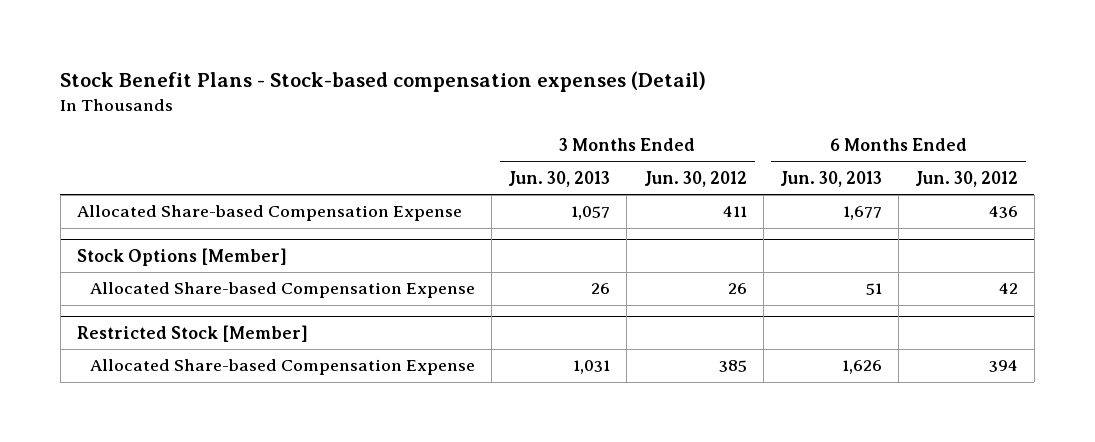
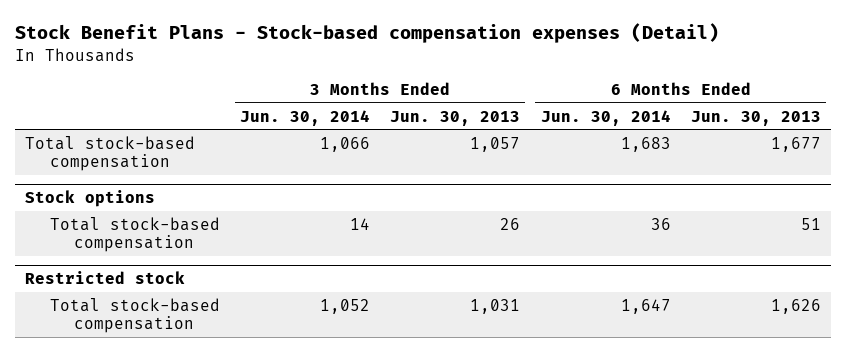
- | 3 Months Ended Jun. 30, 2013 | 3 Months Ended Jun. 30, 2012 | 6 Months Ended Jun. 30, 2013 | 6 Months Ended Jun. 30, 2012
+ | 3 Months Ended Jun. 30, 2014 | 3 Months Ended Jun. 30, 2013 | 6 Months Ended Jun. 30, 2014 | 6 Months Ended Jun. 30, 2013
- Allocated Share-based Compensation Expense | 1,057 | 411 | 1,677 | 436
- Stock Options [Member]
- Allocated Share-based Compensation Expense | 26 | 26 | 51 | 42
- Restricted Stock [Member]
- Allocated Share-based Compensation Expense | 1,031 | 385 | 1,626 | 394
+ Total stock-based compensation | 1,066 | 1,057 | 1,683 | 1,677
+ Stock options
+ Total stock-based compensation | 14 | 26 | 36 | 51
+ Restricted stock
+ Total stock-based compensation | 1,052 | 1,031 | 1,647 | 1,626

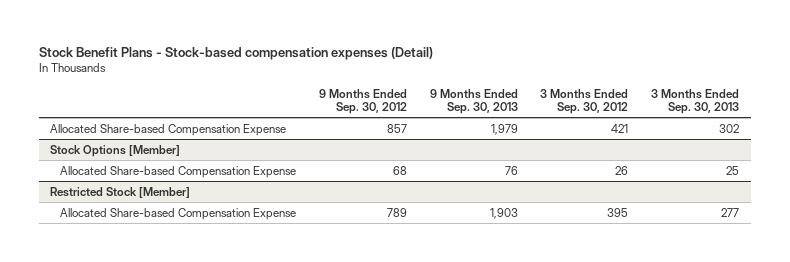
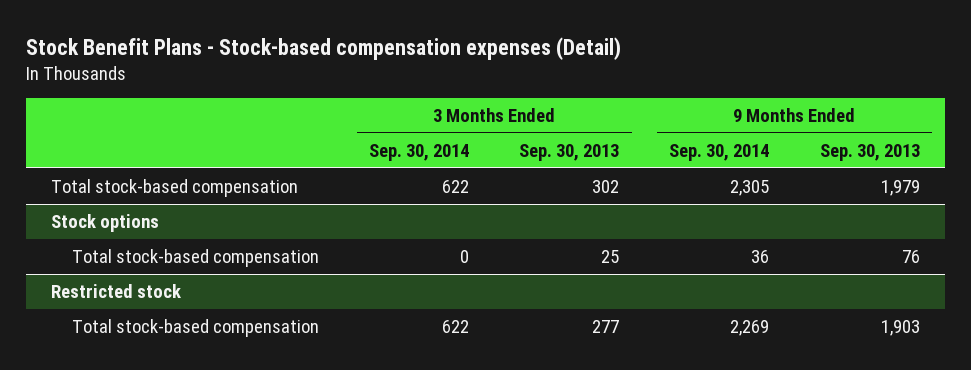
- | 9 Months Ended Sep. 30, 2012 | 9 Months Ended Sep. 30, 2013 | 3 Months Ended Sep. 30, 2012 | 3 Months Ended Sep. 30, 2013
+ | 3 Months Ended Sep. 30, 2014 | 3 Months Ended Sep. 30, 2013 | 9 Months Ended Sep. 30, 2014 | 9 Months Ended Sep. 30, 2013
- Allocated Share-based Compensation Expense | 857 | 1,979 | 421 | 302
- Stock Options [Member]
- Allocated Share-based Compensation Expense | 68 | 76 | 26 | 25
- Restricted Stock [Member]
- Allocated Share-based Compensation Expense | 789 | 1,903 | 395 | 277
+ Total stock-based compensation | 622 | 302 | 2,305 | 1,979
+ Stock options
+ Total stock-based compensation | 0 | 25 | 36 | 76
+ Restricted stock
+ Total stock-based compensation | 622 | 277 | 2,269 | 1,903

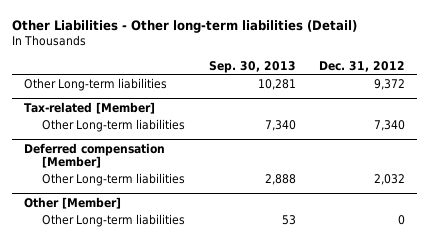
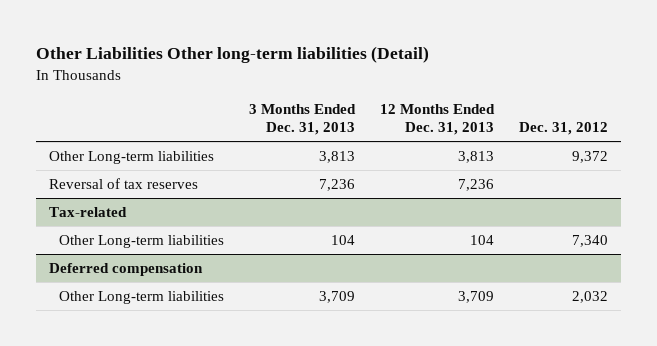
- Other Liabilities - Other long-term liabilities (Detail)
+ Other Liabilities Other long-term liabilities (Detail)
- | Sep. 30, 2013 | Dec. 31, 2012
+ | 3 Months Ended Dec. 31, 2013 | 12 Months Ended Dec. 31, 2013 | Dec. 31, 2012
- Tax-related [Member]
+ Reversal of tax reserves | 7,236 | 7,236 |
+ Tax-related
- Deferred compensation [Member]
+ Deferred compensation
- Other [Member]
- Other Long-term liabilities | 53 | 0

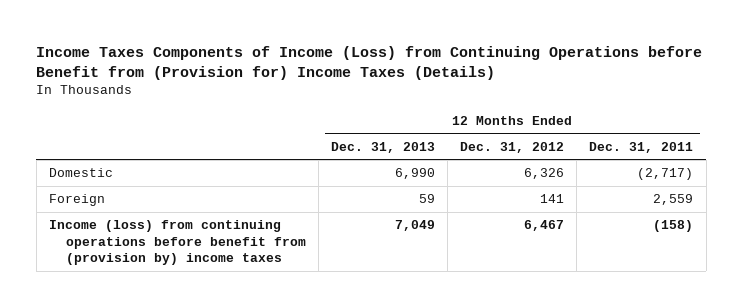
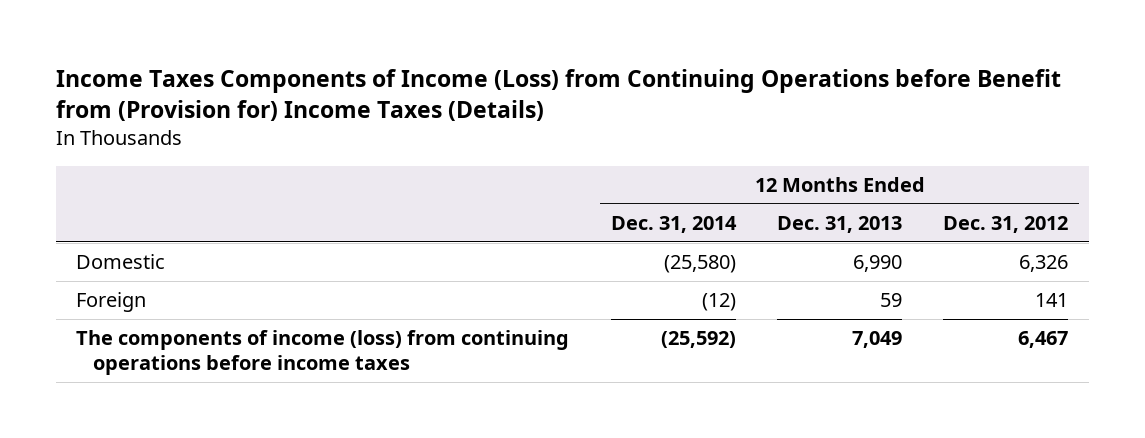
- | 12 Months Ended Dec. 31, 2013 | 12 Months Ended Dec. 31, 2012 | 12 Months Ended Dec. 31, 2011
+ | 12 Months Ended Dec. 31, 2014 | 12 Months Ended Dec. 31, 2013 | 12 Months Ended Dec. 31, 2012
- Income (loss) from continuing operations before benefit from (provision by) income taxes | 7,049 | 6,467 | (158)
+ The components of income (loss) from continuing operations before income taxes | (25,592) | 7,049 | 6,467

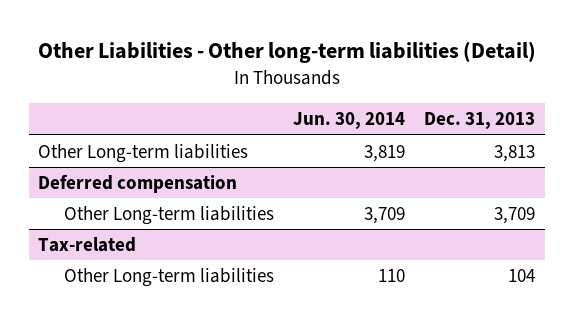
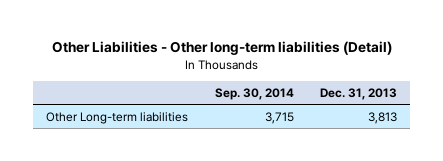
- | Jun. 30, 2014 | Dec. 31, 2013
+ | Sep. 30, 2014 | Dec. 31, 2013
- Deferred compensation
- Other Long-term liabilities | 3,709 | 3,709
- Tax-related
- Other Long-term liabilities | 110 | 104

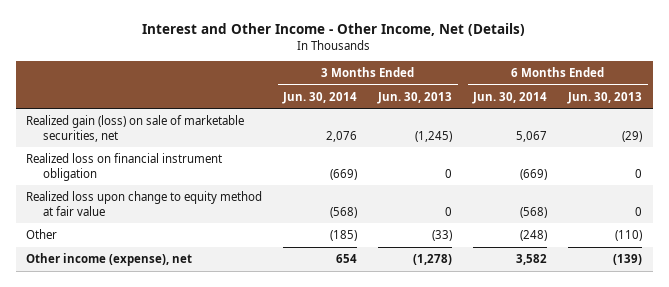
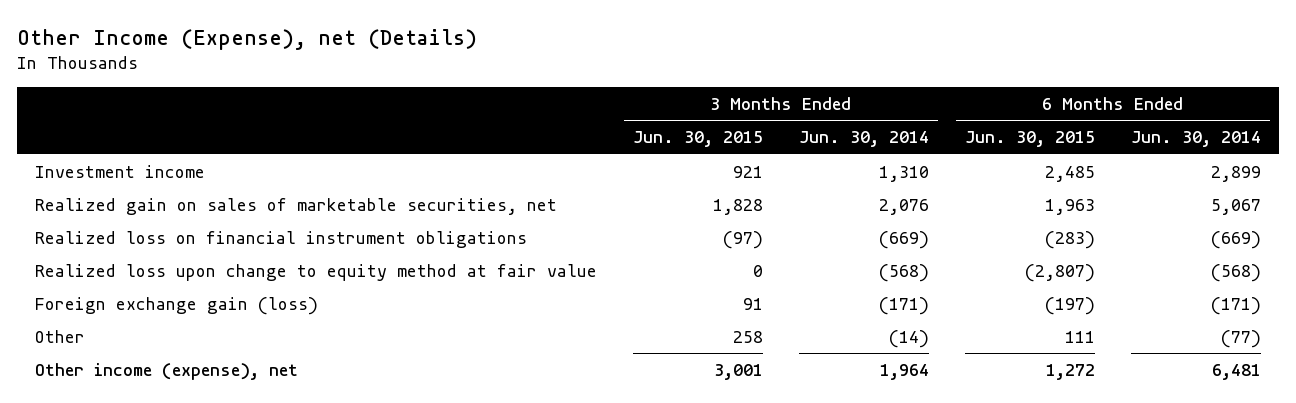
- Interest and Other Income - Other Income, Net (Details)
+ Other Income (Expense), net (Details)
- | 3 Months Ended Jun. 30, 2014 | 3 Months Ended Jun. 30, 2013 | 6 Months Ended Jun. 30, 2014 | 6 Months Ended Jun. 30, 2013
+ | 3 Months Ended Jun. 30, 2015 | 3 Months Ended Jun. 30, 2014 | 6 Months Ended Jun. 30, 2015 | 6 Months Ended Jun. 30, 2014
- Realized gain (loss) on sale of marketable securities, net | 2,076 | (1,245) | 5,067 | (29)
- Realized loss on financial instrument obligation | (669) | 0 | (669) | 0
+ Investment income | 921 | 1,310 | 2,485 | 2,899
+ Realized gain on sales of marketable securities, net | 1,828 | 2,076 | 1,963 | 5,067
+ Realized loss on financial instrument obligations | (97) | (669) | (283) | (669)
- Other | (185) | (33) | (248) | (110)
- Other income (expense), net | 654 | (1,278) | 3,582 | (139)
+ Foreign exchange gain (loss) | 91 | (171) | (197) | (171)
+ Other | 258 | (14) | 111 | (77)
+ Other income (expense), net | 3,001 | 1,964 | 1,272 | 6,481

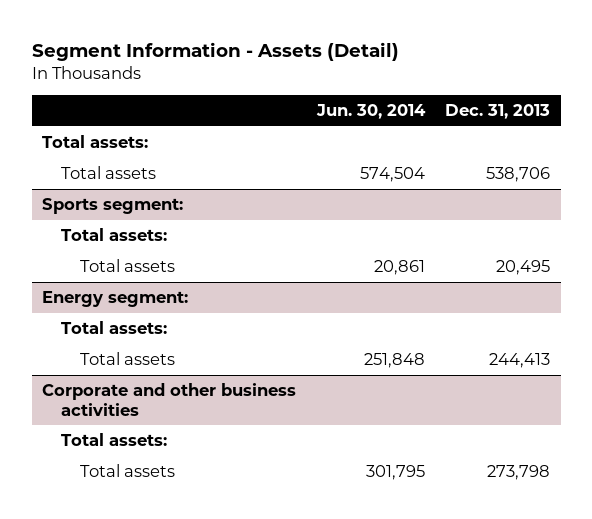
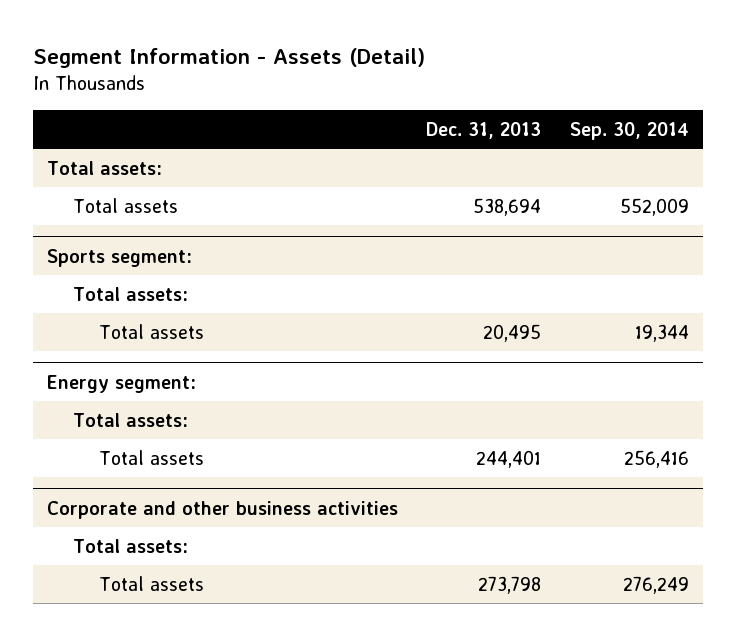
- | Jun. 30, 2014 | Dec. 31, 2013
+ | Dec. 31, 2013 | Sep. 30, 2014
- Total assets | 574,504 | 538,706
+ Total assets | 538,694 | 552,009
@ Energy segment:
- Total assets | 251,848 | 244,413
+ Total assets | 244,401 | 256,416

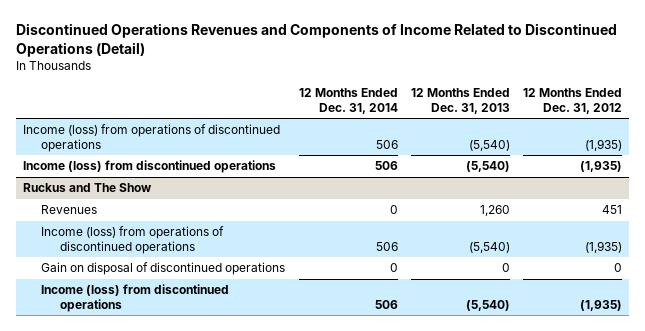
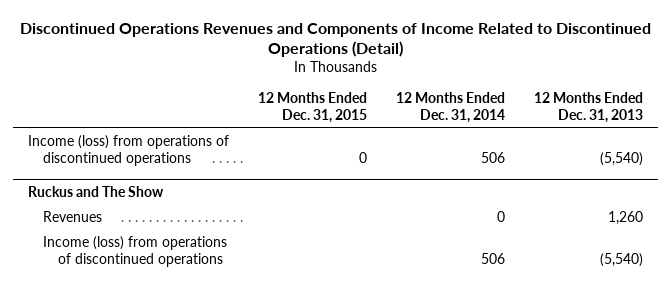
- | 12 Months Ended Dec. 31, 2014 | 12 Months Ended Dec. 31, 2013 | 12 Months Ended Dec. 31, 2012
+ | 12 Months Ended Dec. 31, 2015 | 12 Months Ended Dec. 31, 2014 | 12 Months Ended Dec. 31, 2013
- Income (loss) from discontinued operations | 506 | (5,540) | (1,935)
@ Ruckus and The Show
- Gain on disposal of discontinued operations | 0 | 0 | 0
- Income (loss) from discontinued operations | 506 | (5,540) | (1,935)

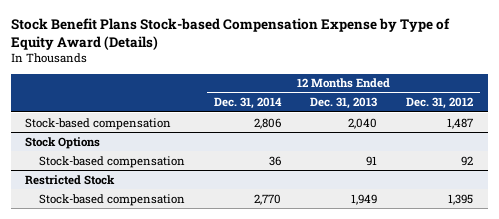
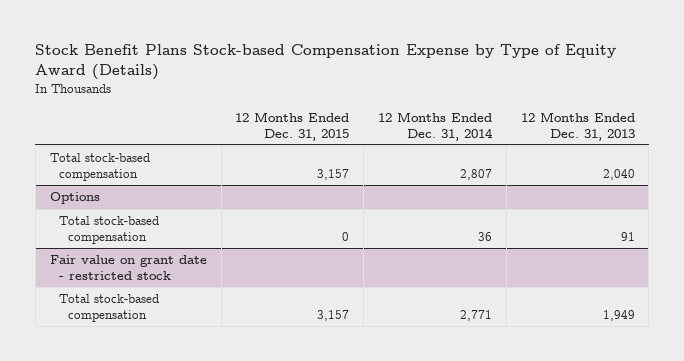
- | 12 Months Ended Dec. 31, 2014 | 12 Months Ended Dec. 31, 2013 | 12 Months Ended Dec. 31, 2012
+ | 12 Months Ended Dec. 31, 2015 | 12 Months Ended Dec. 31, 2014 | 12 Months Ended Dec. 31, 2013
- Stock-based compensation | 2,806 | 2,040 | 1,487
- Stock Options
- Stock-based compensation | 36 | 91 | 92
- Restricted Stock
- Stock-based compensation | 2,770 | 1,949 | 1,395
+ Total stock-based compensation | 3,157 | 2,807 | 2,040
+ Options
+ Total stock-based compensation | 0 | 36 | 91
+ Fair value on grant date - restricted stock
+ Total stock-based compensation | 3,157 | 2,771 | 1,949

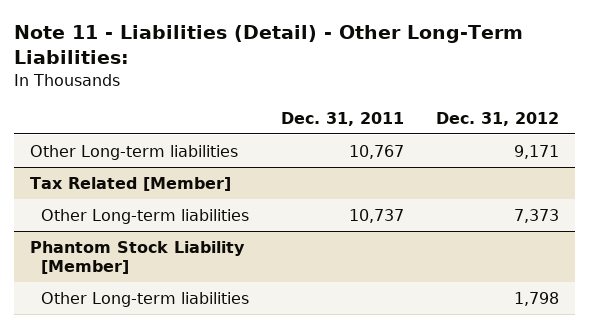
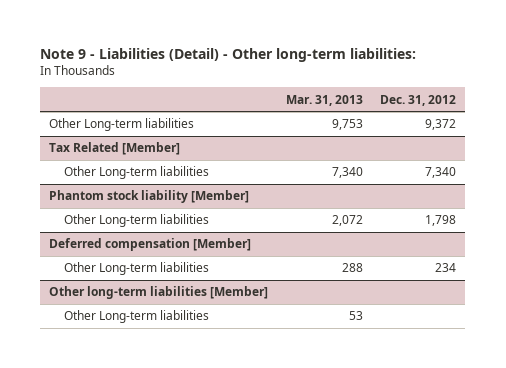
- Note 11 - Liabilities (Detail) - Other Long-Term Liabilities:
+ Note 9 - Liabilities (Detail) - Other long-term liabilities:
- | Dec. 31, 2011 | Dec. 31, 2012
+ | Mar. 31, 2013 | Dec. 31, 2012
- Other Long-term liabilities | 10,767 | 9,171
+ Other Long-term liabilities | 9,753 | 9,372
@ Tax Related [Member]
- Other Long-term liabilities | 10,737 | 7,373
- Phantom Stock Liability [Member]
@ Tax Related [Member]
+ Other Long-term liabilities | 7,340 | 7,340
+ Phantom stock liability [Member]
+ Deferred compensation [Member]
+ Other Long-term liabilities | 288 | 234
+ Other long-term liabilities [Member]
+ Other Long-term liabilities | 53 |

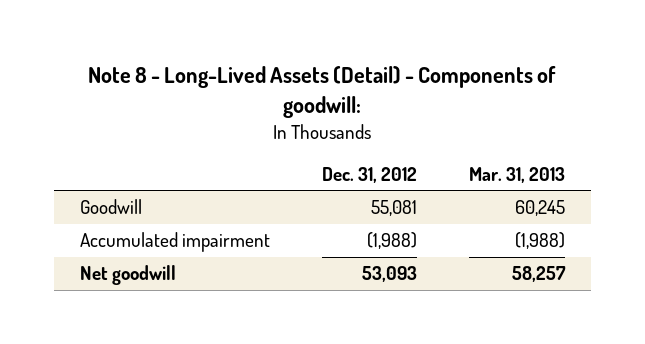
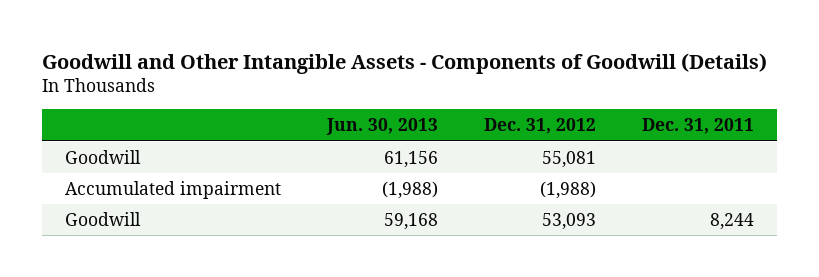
- Note 8 - Long-Lived Assets (Detail) - Components of goodwill:
+ Goodwill and Other Intangible Assets - Components of Goodwill (Details)
- | Dec. 31, 2012 | Mar. 31, 2013
+ | Jun. 30, 2013 | Dec. 31, 2012 | Dec. 31, 2011
- Net goodwill | 53,093 | 58,257
+ Goodwill | 59,168 | 53,093 | 8,244

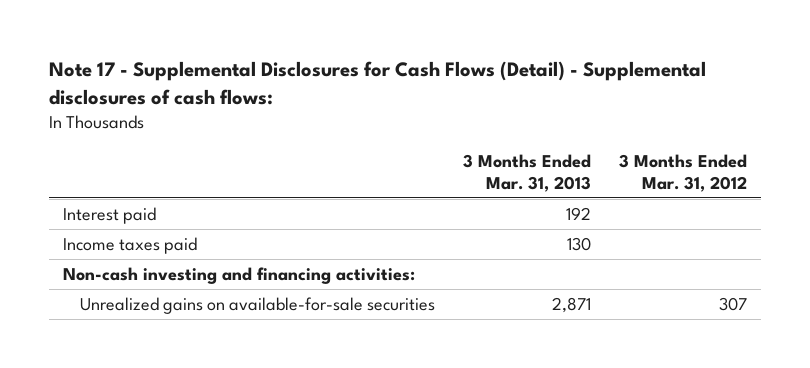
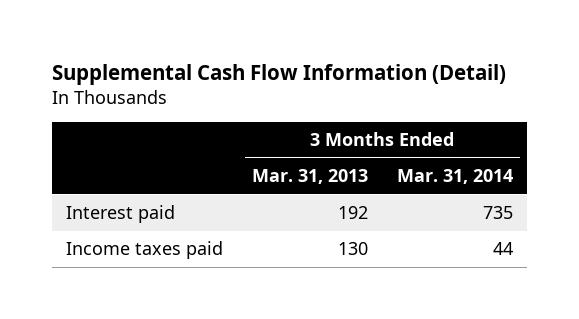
- Note 17 - Supplemental Disclosures for Cash Flows (Detail) - Supplemental disclosures of cash flows:
+ Supplemental Cash Flow Information (Detail)
- | 3 Months Ended Mar. 31, 2013 | 3 Months Ended Mar. 31, 2012
+ | 3 Months Ended Mar. 31, 2013 | 3 Months Ended Mar. 31, 2014
- Non-cash investing and financing activities:
- Unrealized gains on available-for-sale securities | 2,871 | 307

